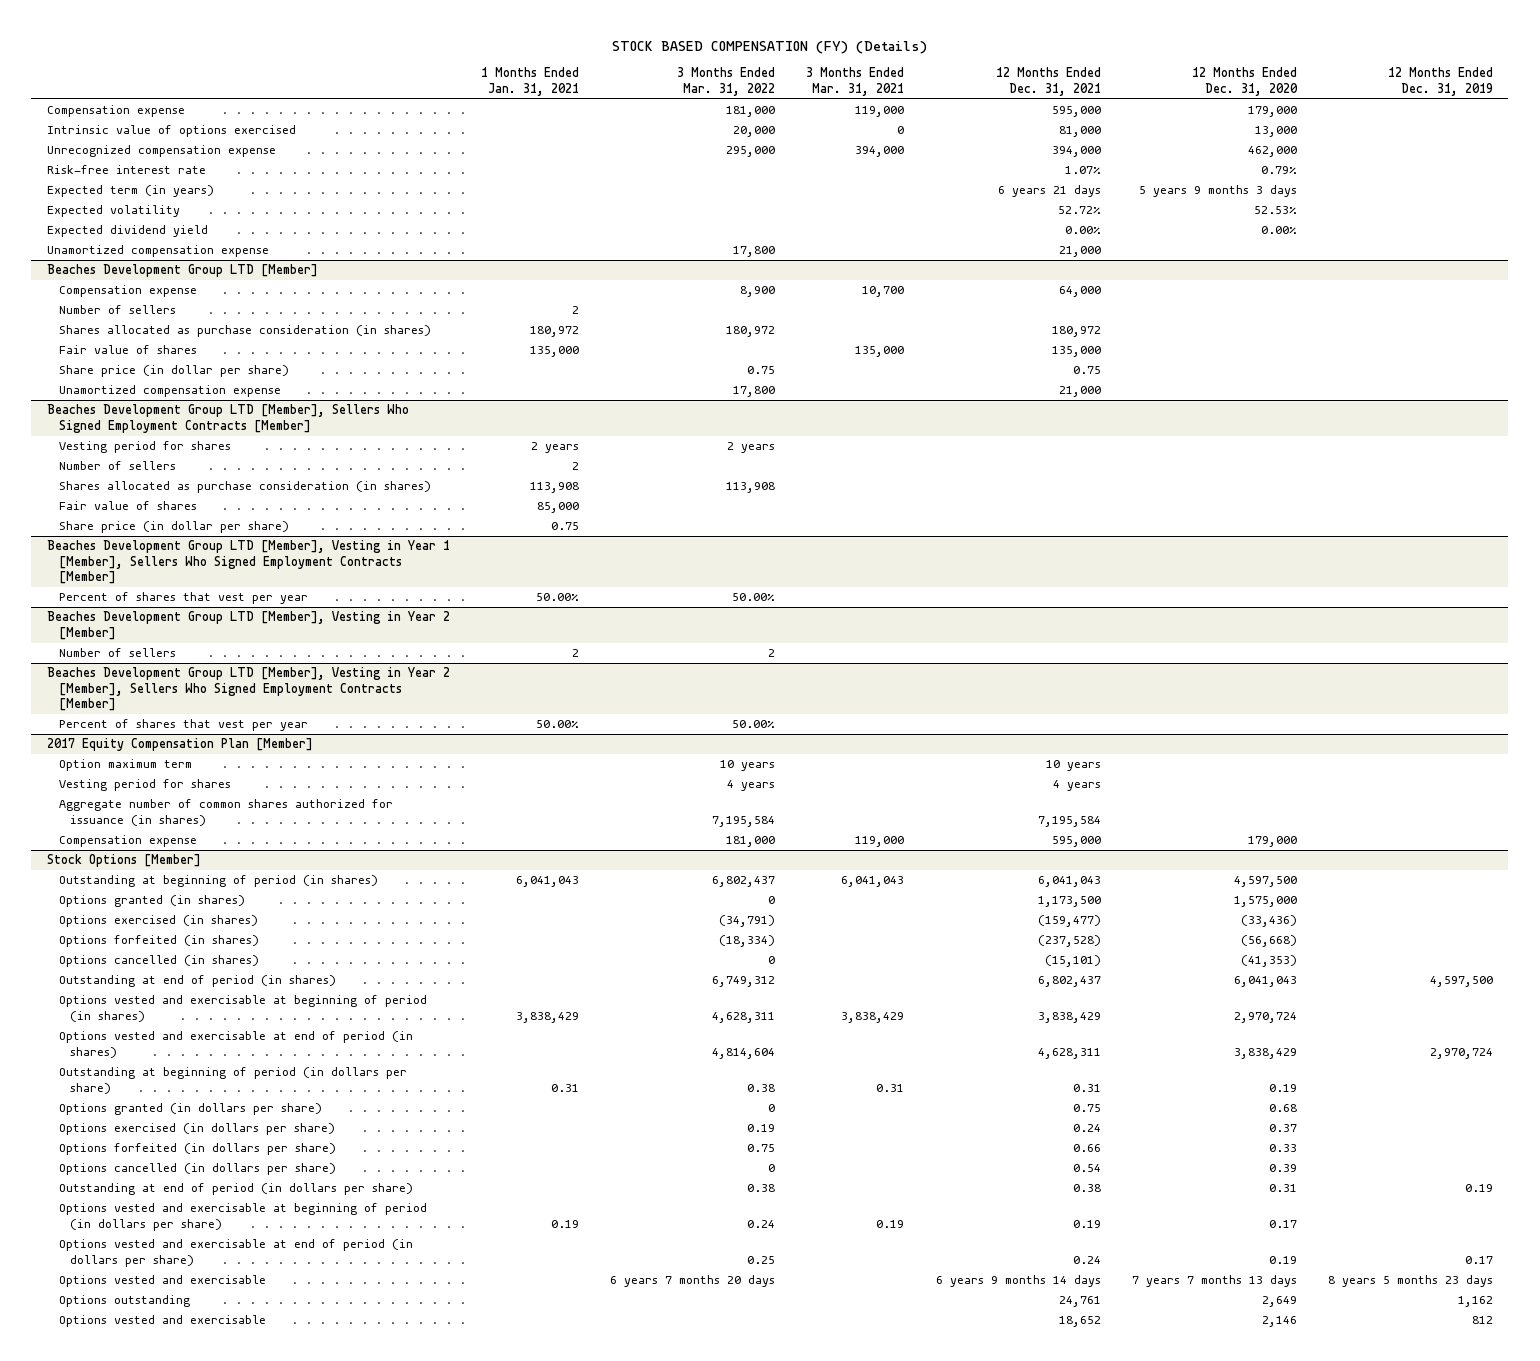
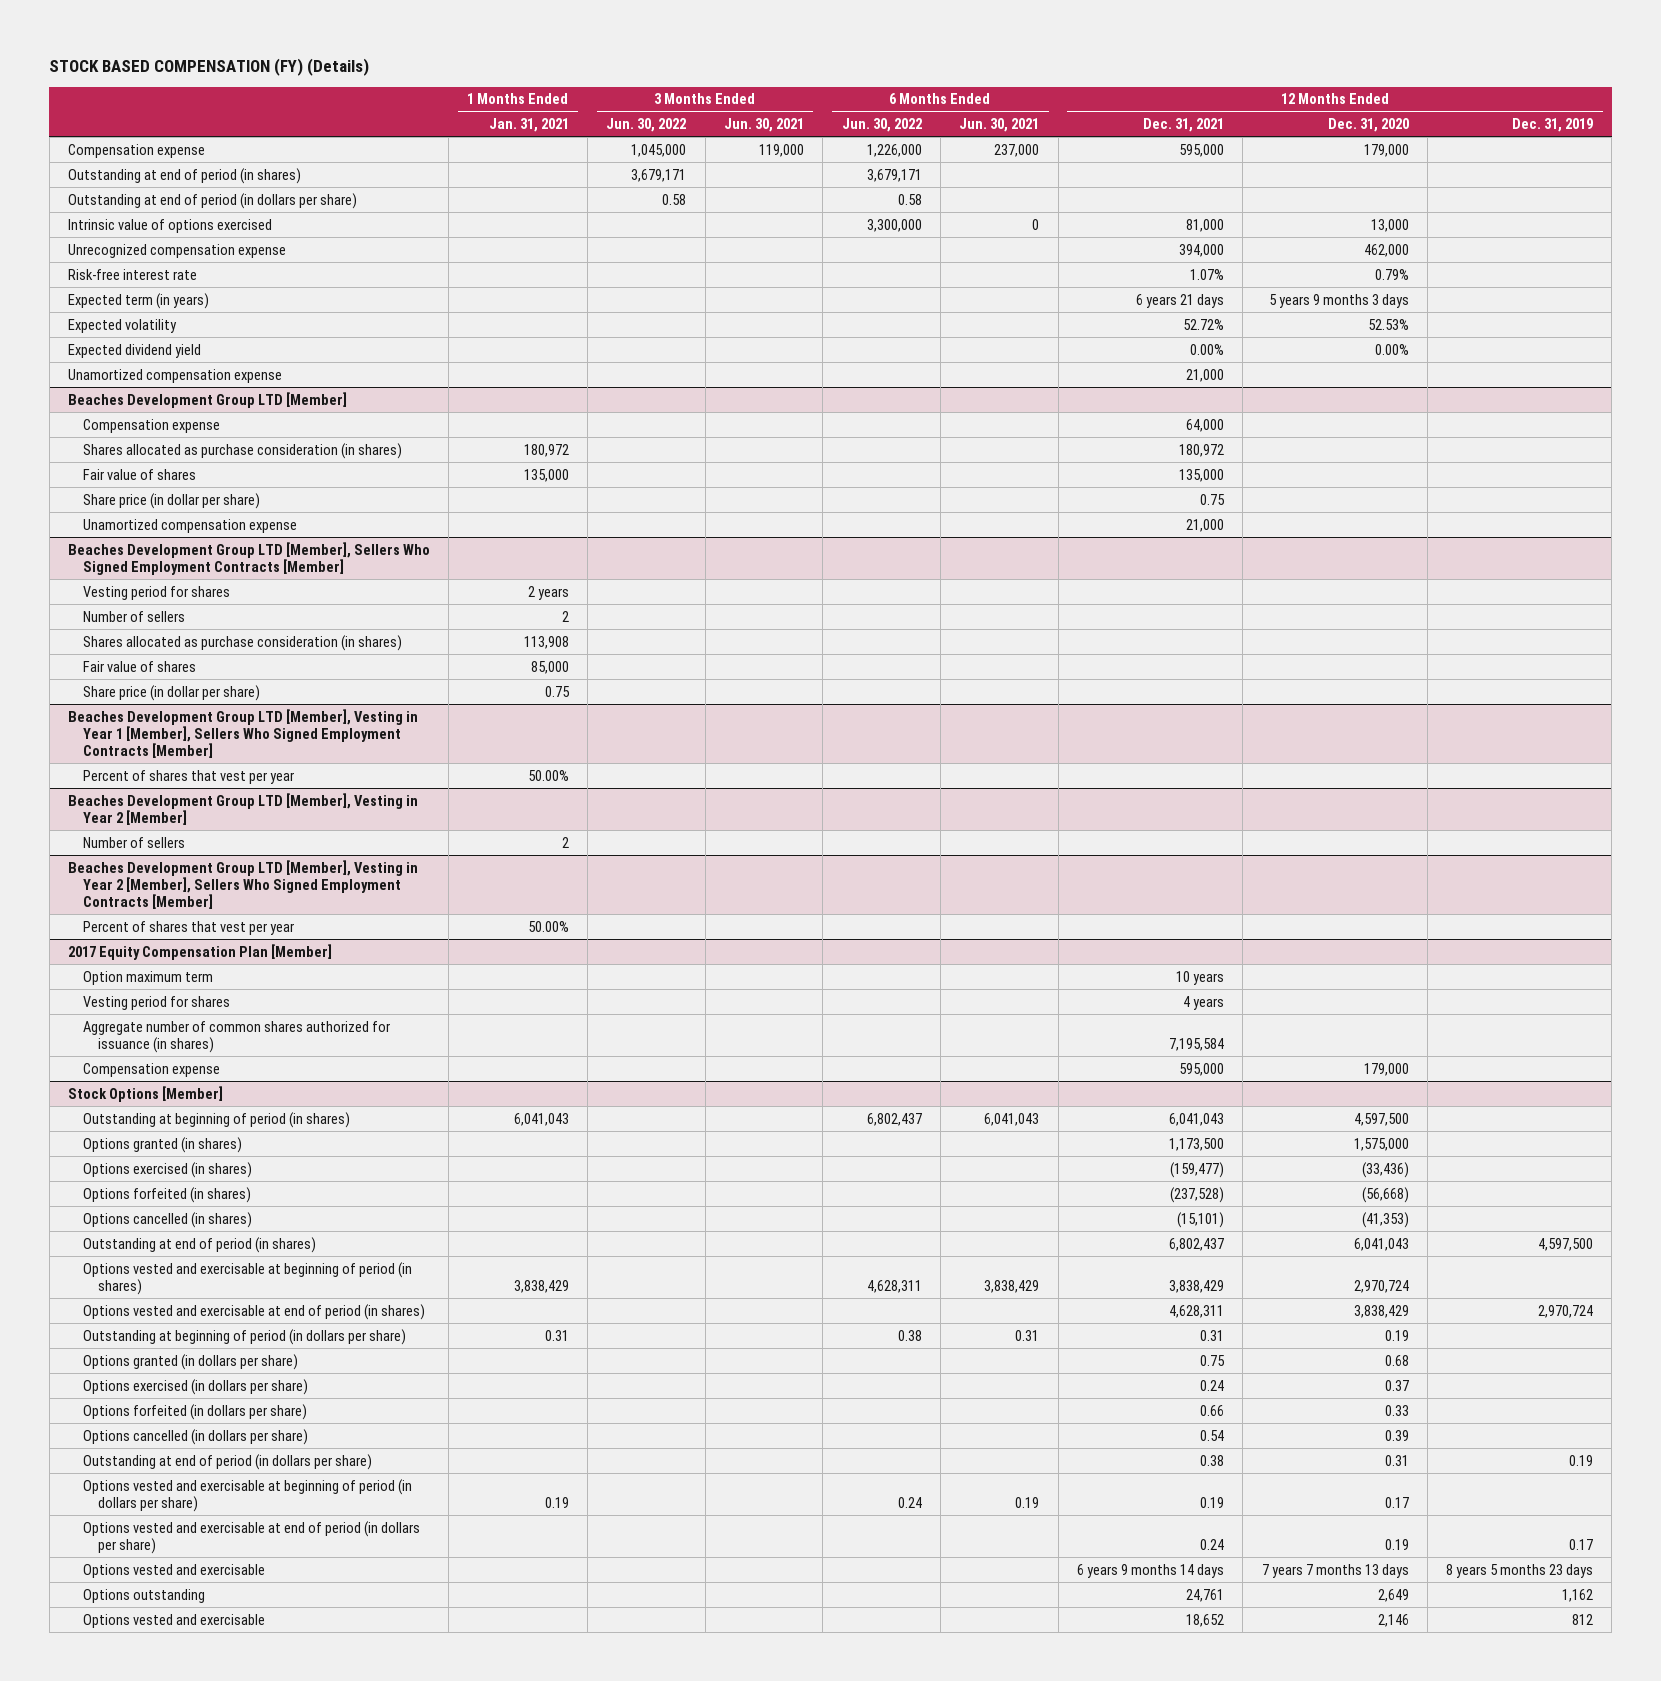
- | 1 Months Ended Jan. 31, 2021 | 3 Months Ended Mar. 31, 2022 | 3 Months Ended Mar. 31, 2021 | 12 Months Ended Dec. 31, 2021 | 12 Months Ended Dec. 31, 2020 | 12 Months Ended Dec. 31, 2019
+ | 1 Months Ended Jan. 31, 2021 | 3 Months Ended Jun. 30, 2022 | 3 Months Ended Jun. 30, 2021 | 6 Months Ended Jun. 30, 2022 | 6 Months Ended Jun. 30, 2021 | 12 Months Ended Dec. 31, 2021 | 12 Months Ended Dec. 31, 2020 | 12 Months Ended Dec. 31, 2019
+ Outstanding at end of period (in shares) | | 3,679,171 | | 3,679,171 | | | |
+ Outstanding at end of period (in dollars per share) | | 0.58 | | 0.58 | | | |
@ Beaches Development Group LTD [Member]
- Number of sellers | 2 | | | | |

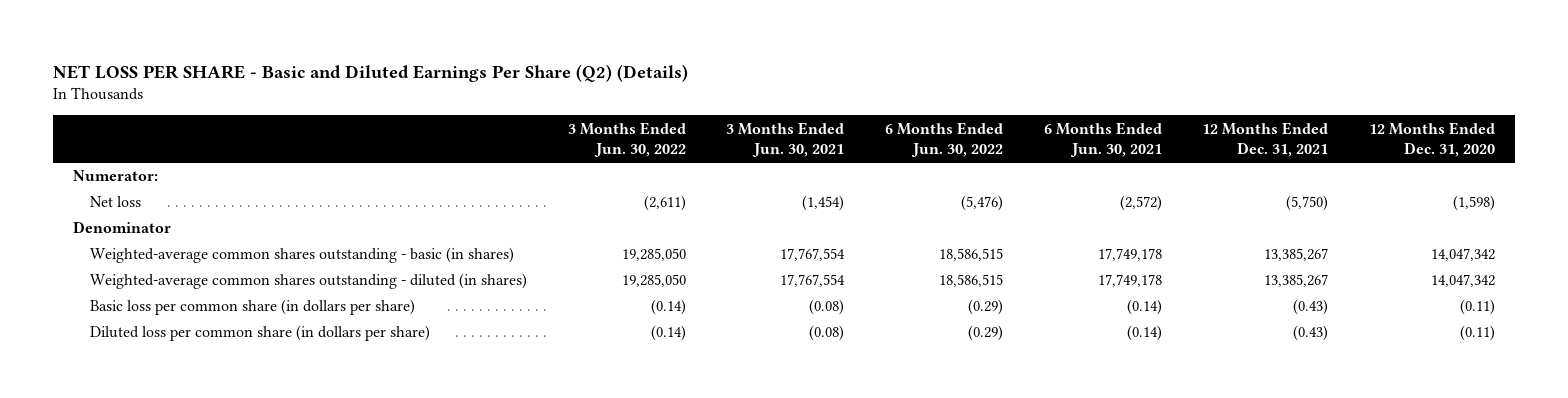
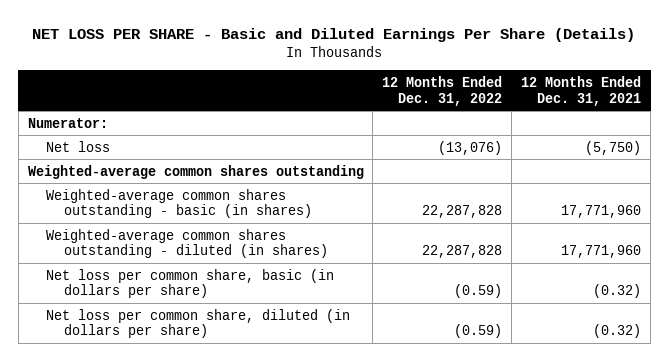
- NET LOSS PER SHARE - Basic and Diluted Earnings Per Share (Q2) (Details)
+ NET LOSS PER SHARE - Basic and Diluted Earnings Per Share (Details)
- | 3 Months Ended Jun. 30, 2022 | 3 Months Ended Jun. 30, 2021 | 6 Months Ended Jun. 30, 2022 | 6 Months Ended Jun. 30, 2021 | 12 Months Ended Dec. 31, 2021 | 12 Months Ended Dec. 31, 2020
+ | 12 Months Ended Dec. 31, 2022 | 12 Months Ended Dec. 31, 2021
- Denominator
- Weighted-average common shares outstanding - basic (in shares) | 19,285,050 | 17,767,554 | 18,586,515 | 17,749,178 | 13,385,267 | 14,047,342
- Weighted-average common shares outstanding - diluted (in shares) | 19,285,050 | 17,767,554 | 18,586,515 | 17,749,178 | 13,385,267 | 14,047,342
- Basic loss per common share (in dollars per share) | (0.14) | (0.08) | (0.29) | (0.14) | (0.43) | (0.11)
- Diluted loss per common share (in dollars per share) | (0.14) | (0.08) | (0.29) | (0.14) | (0.43) | (0.11)
+ Weighted-average common shares outstanding
+ Weighted-average common shares outstanding - basic (in shares) | 22,287,828 | 17,771,960
+ Weighted-average common shares outstanding - diluted (in shares) | 22,287,828 | 17,771,960
+ Net loss per common share, basic (in dollars per share) | (0.59) | (0.32)
+ Net loss per common share, diluted (in dollars per share) | (0.59) | (0.32)

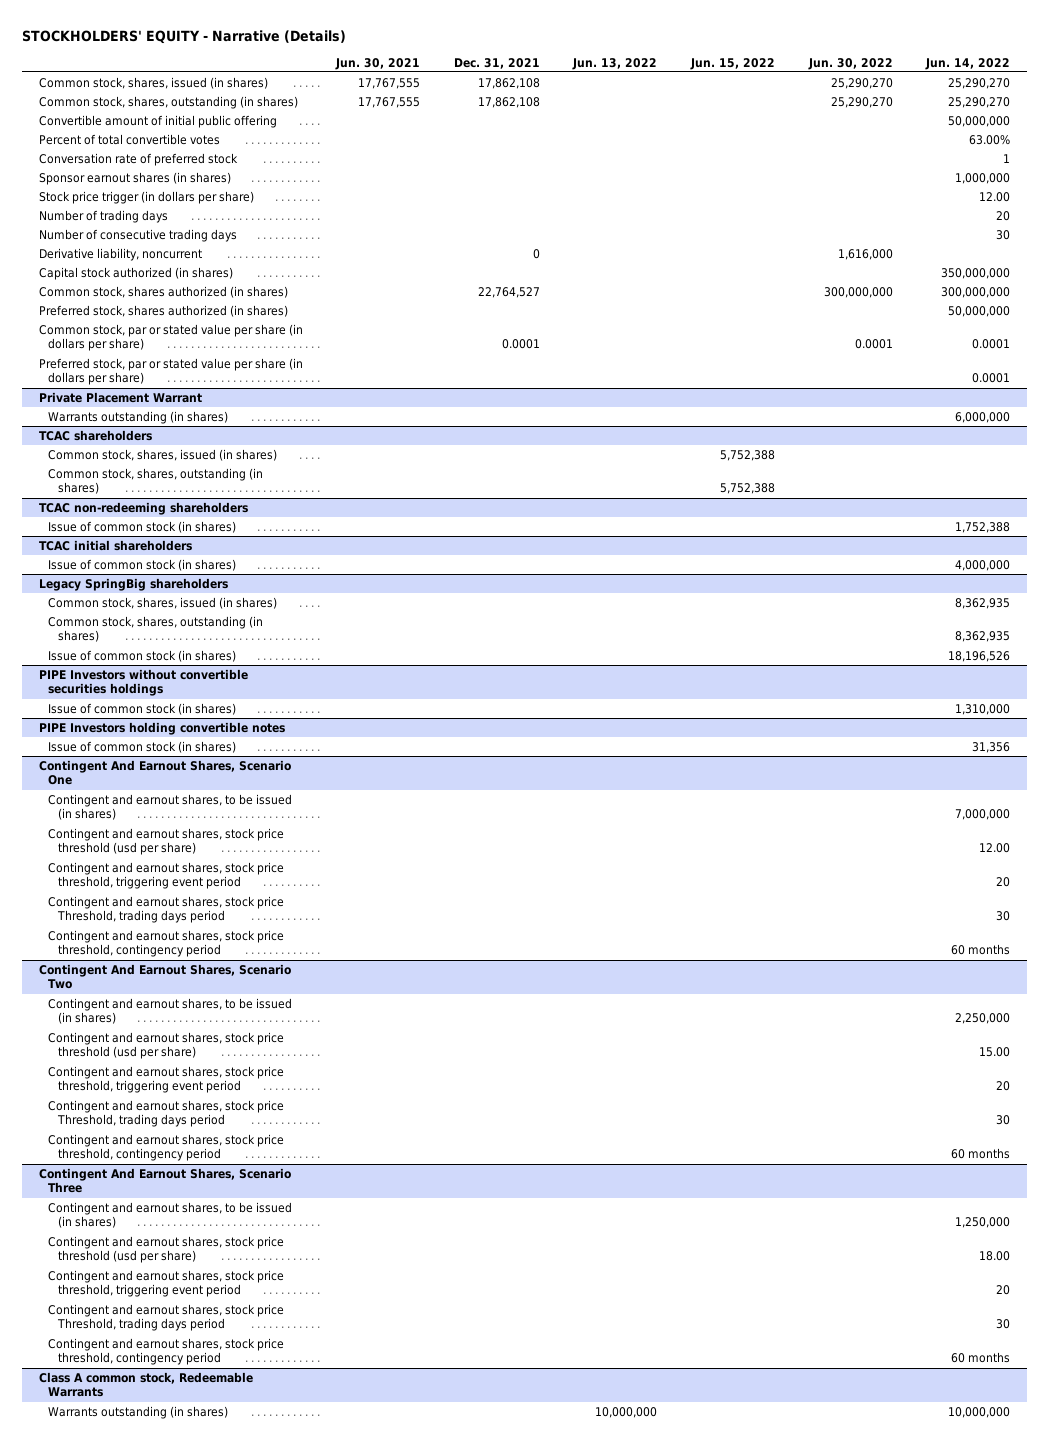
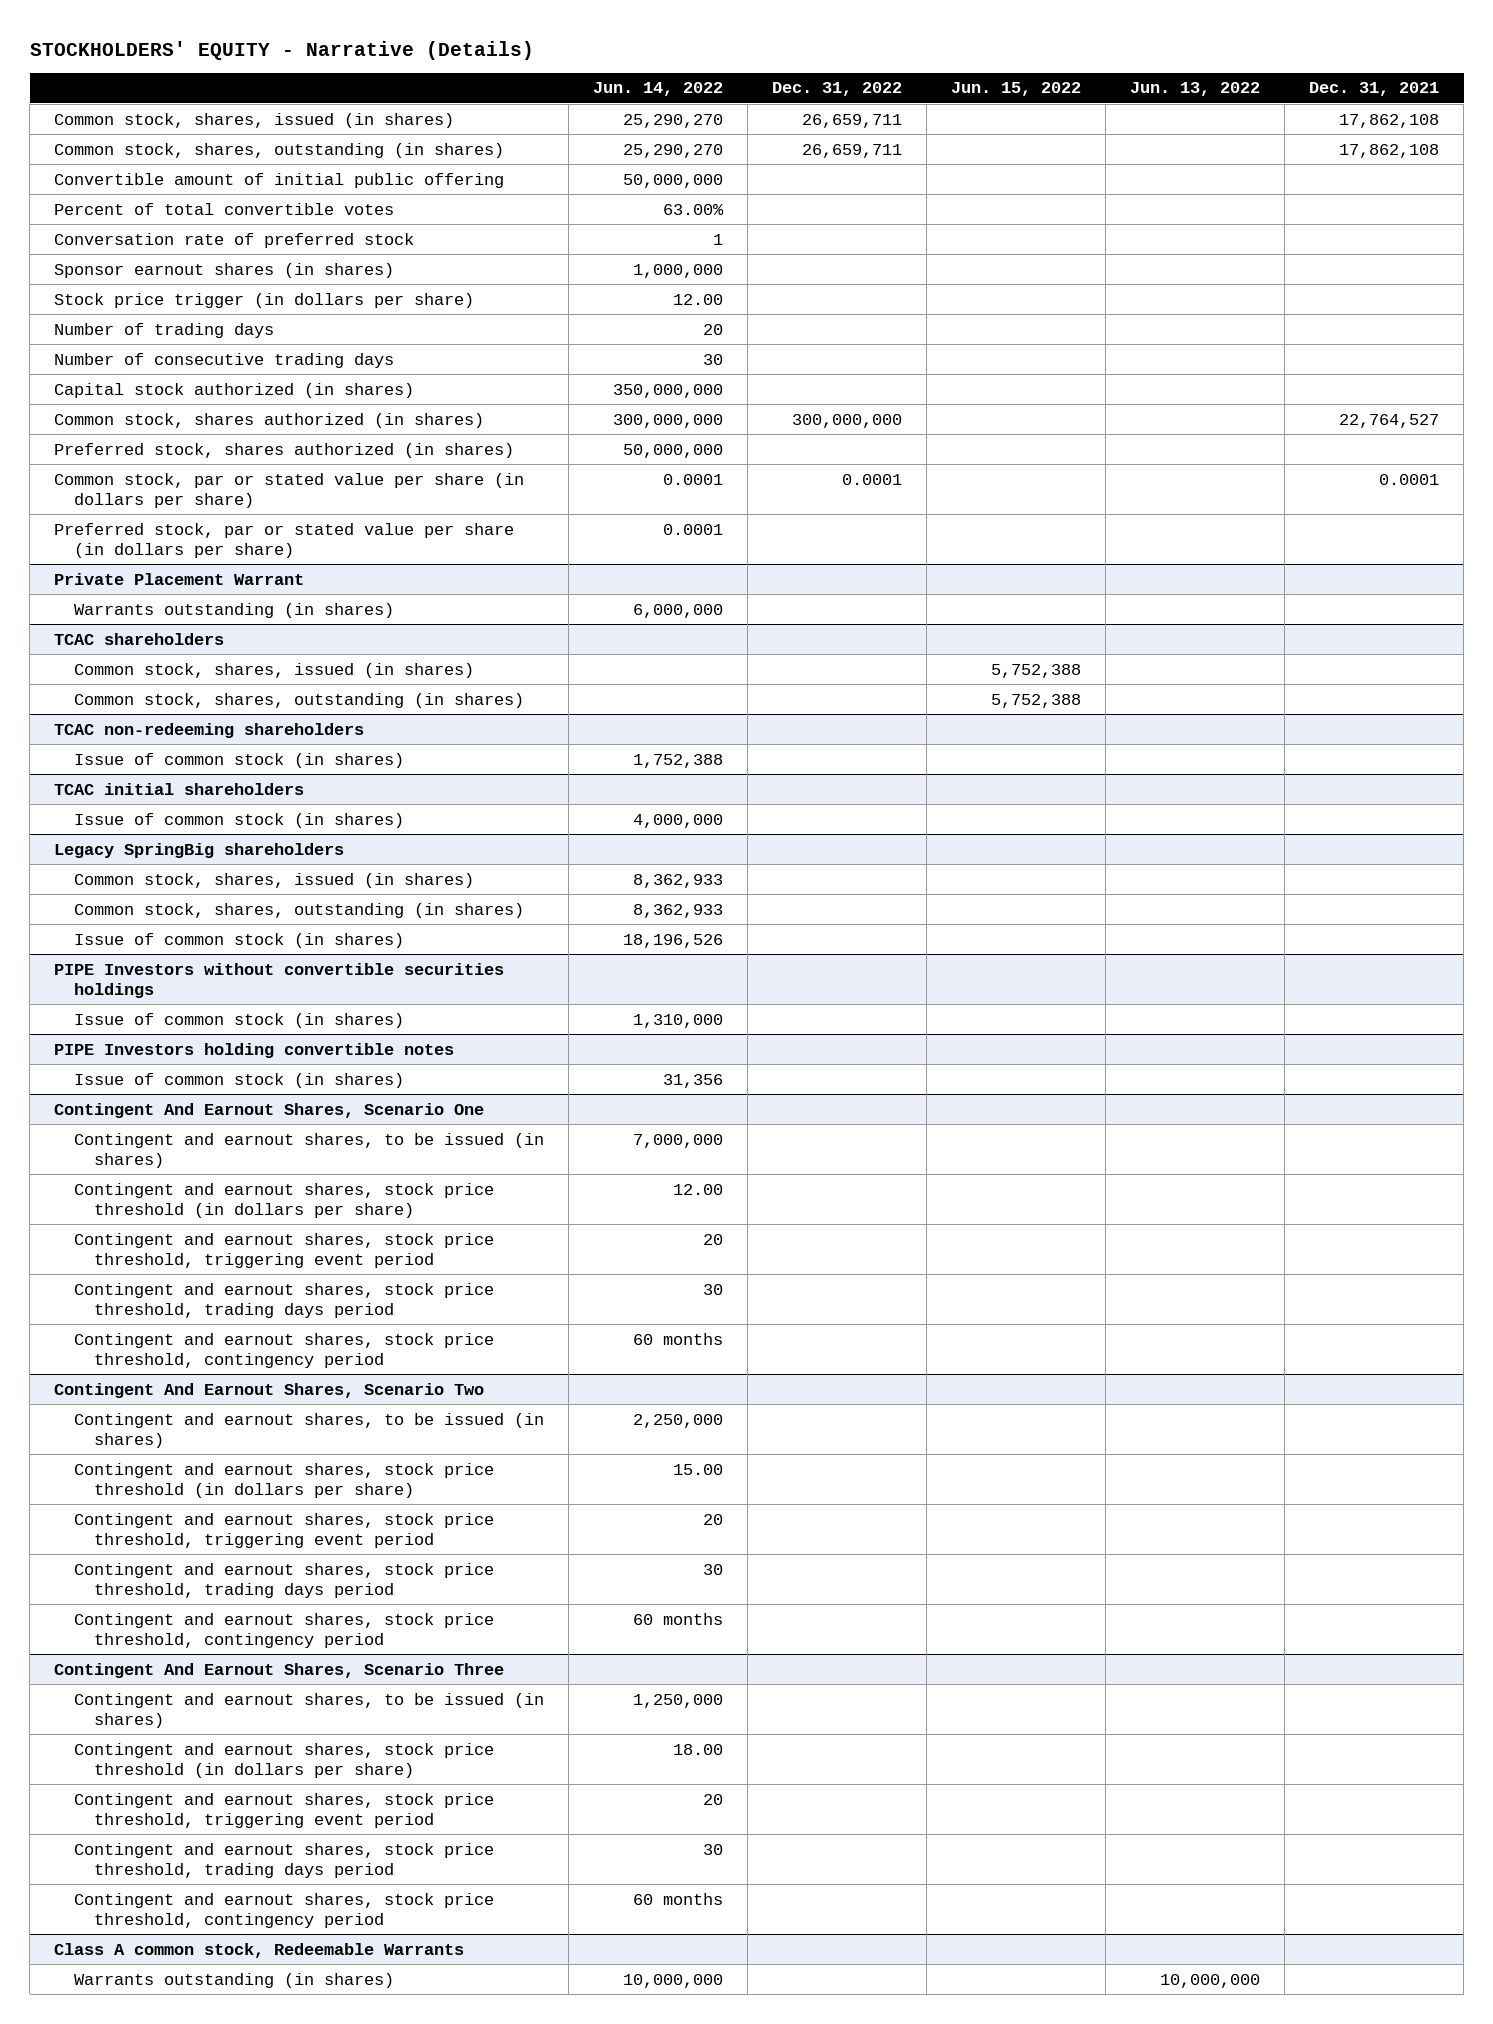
- | Jun. 30, 2021 | Dec. 31, 2021 | Jun. 13, 2022 | Jun. 15, 2022 | Jun. 30, 2022 | Jun. 14, 2022
+ | Jun. 14, 2022 | Dec. 31, 2022 | Jun. 15, 2022 | Jun. 13, 2022 | Dec. 31, 2021
- Derivative liability, noncurrent | | 0 | | | 1,616,000 |
@ Legacy SpringBig shareholders
- Common stock, shares, issued (in shares) | | | | | | 8,362,935
- Common stock, shares, outstanding (in shares) | | | | | | 8,362,935
+ Common stock, shares, issued (in shares) | 8,362,933 | | | |
+ Common stock, shares, outstanding (in shares) | 8,362,933 | | | |
@ Contingent And Earnout Shares, Scenario One
- Contingent and earnout shares, stock price threshold (usd per share) | | | | | | 12.00
+ Contingent and earnout shares, stock price threshold (in dollars per share) | 12.00 | | | |
- Contingent and earnout shares, stock price Threshold, trading days period | | | | | | 30
+ Contingent and earnout shares, stock price threshold, trading days period | 30 | | | |
@ Contingent And Earnout Shares, Scenario Two
- Contingent and earnout shares, stock price threshold (usd per share) | | | | | | 15.00
+ Contingent and earnout shares, stock price threshold (in dollars per share) | 15.00 | | | |
- Contingent and earnout shares, stock price Threshold, trading days period | | | | | | 30
+ Contingent and earnout shares, stock price threshold, trading days period | 30 | | | |
@ Contingent And Earnout Shares, Scenario Three
- Contingent and earnout shares, stock price threshold (usd per share) | | | | | | 18.00
+ Contingent and earnout shares, stock price threshold (in dollars per share) | 18.00 | | | |
- Contingent and earnout shares, stock price Threshold, trading days period | | | | | | 30
+ Contingent and earnout shares, stock price threshold, trading days period | 30 | | | |

